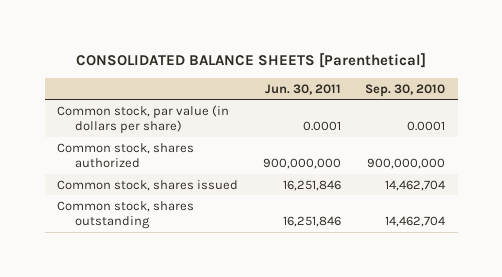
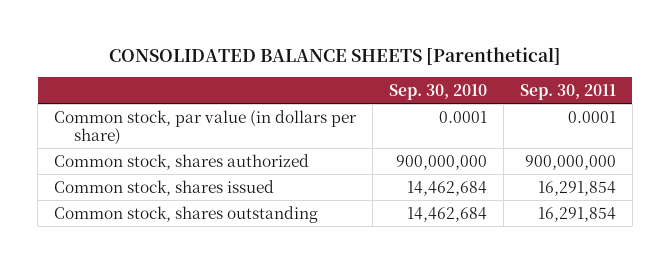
- | Jun. 30, 2011 | Sep. 30, 2010
+ | Sep. 30, 2010 | Sep. 30, 2011
- Common stock, shares issued | 16,251,846 | 14,462,704
- Common stock, shares outstanding | 16,251,846 | 14,462,704
+ Common stock, shares issued | 14,462,684 | 16,291,854
+ Common stock, shares outstanding | 14,462,684 | 16,291,854

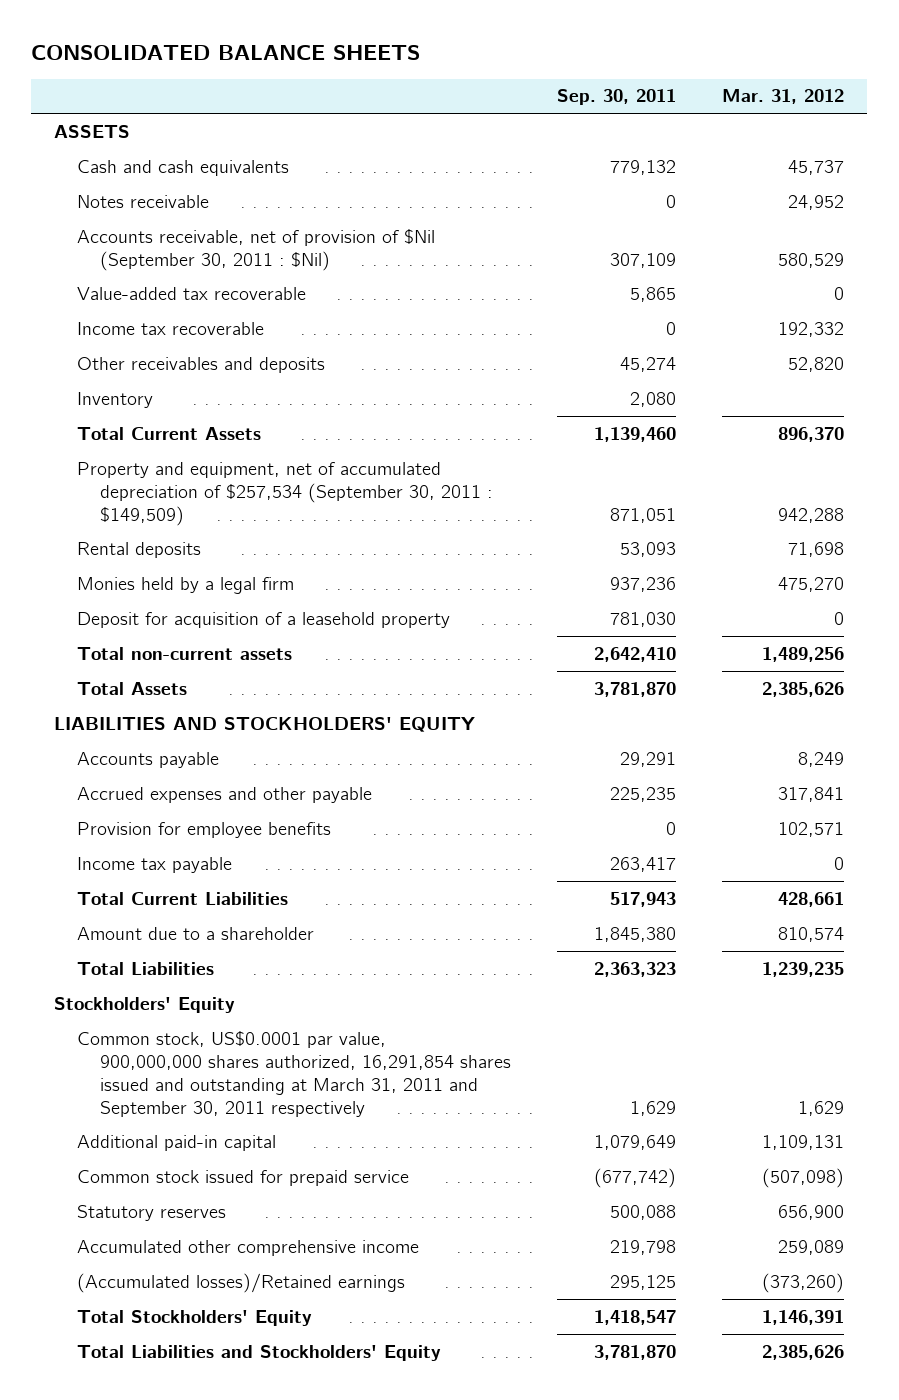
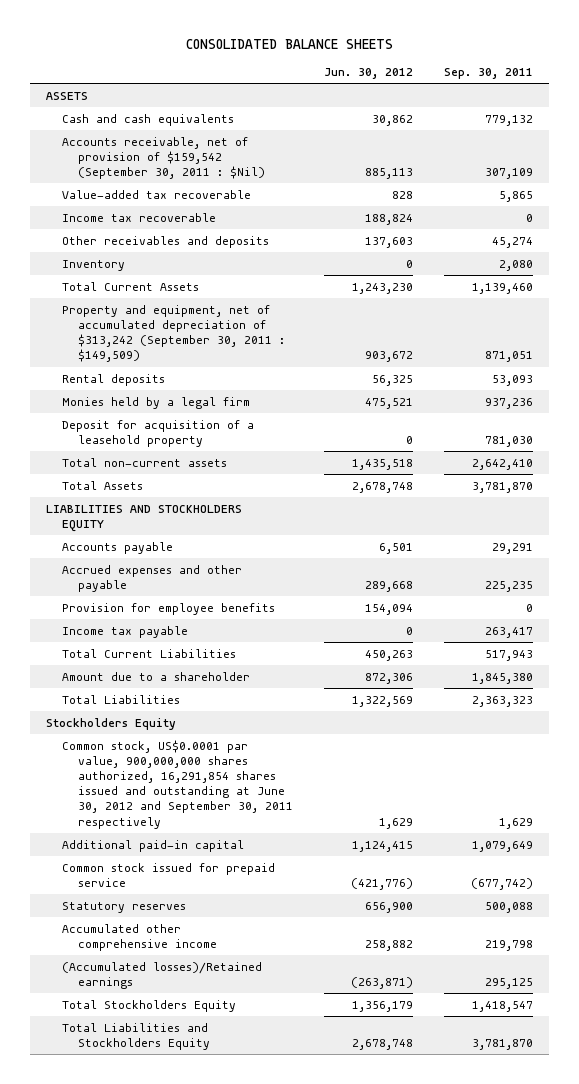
- | Sep. 30, 2011 | Mar. 31, 2012
+ | Jun. 30, 2012 | Sep. 30, 2011
- Notes receivable | 0 | 24,952
- Accounts receivable, net of provision of $Nil (September 30, 2011 : $Nil) | 307,109 | 580,529
+ Accounts receivable, net of provision of $159,542 (September 30, 2011 : $Nil) | 885,113 | 307,109
- Property and equipment, net of accumulated depreciation of $257,534 (September 30, 2011 : $149,509) | 871,051 | 942,288
+ Property and equipment, net of accumulated depreciation of $313,242 (September 30, 2011 : $149,509) | 903,672 | 871,051
- LIABILITIES AND STOCKHOLDERS' EQUITY
+ LIABILITIES AND STOCKHOLDERS EQUITY
- Stockholders' Equity
- Common stock, US$0.0001 par value, 900,000,000 shares authorized, 16,291,854 shares issued and outstanding at March 31, 2011 and September 30, 2011 respectively | 1,629 | 1,629
+ Stockholders Equity
+ Common stock, US$0.0001 par value, 900,000,000 shares authorized, 16,291,854 shares issued and outstanding at June 30, 2012 and September 30, 2011 respectively | 1,629 | 1,629
- Total Stockholders' Equity | 1,418,547 | 1,146,391
- Total Liabilities and Stockholders' Equity | 3,781,870 | 2,385,626
+ Total Stockholders Equity | 1,356,179 | 1,418,547
+ Total Liabilities and Stockholders Equity | 2,678,748 | 3,781,870

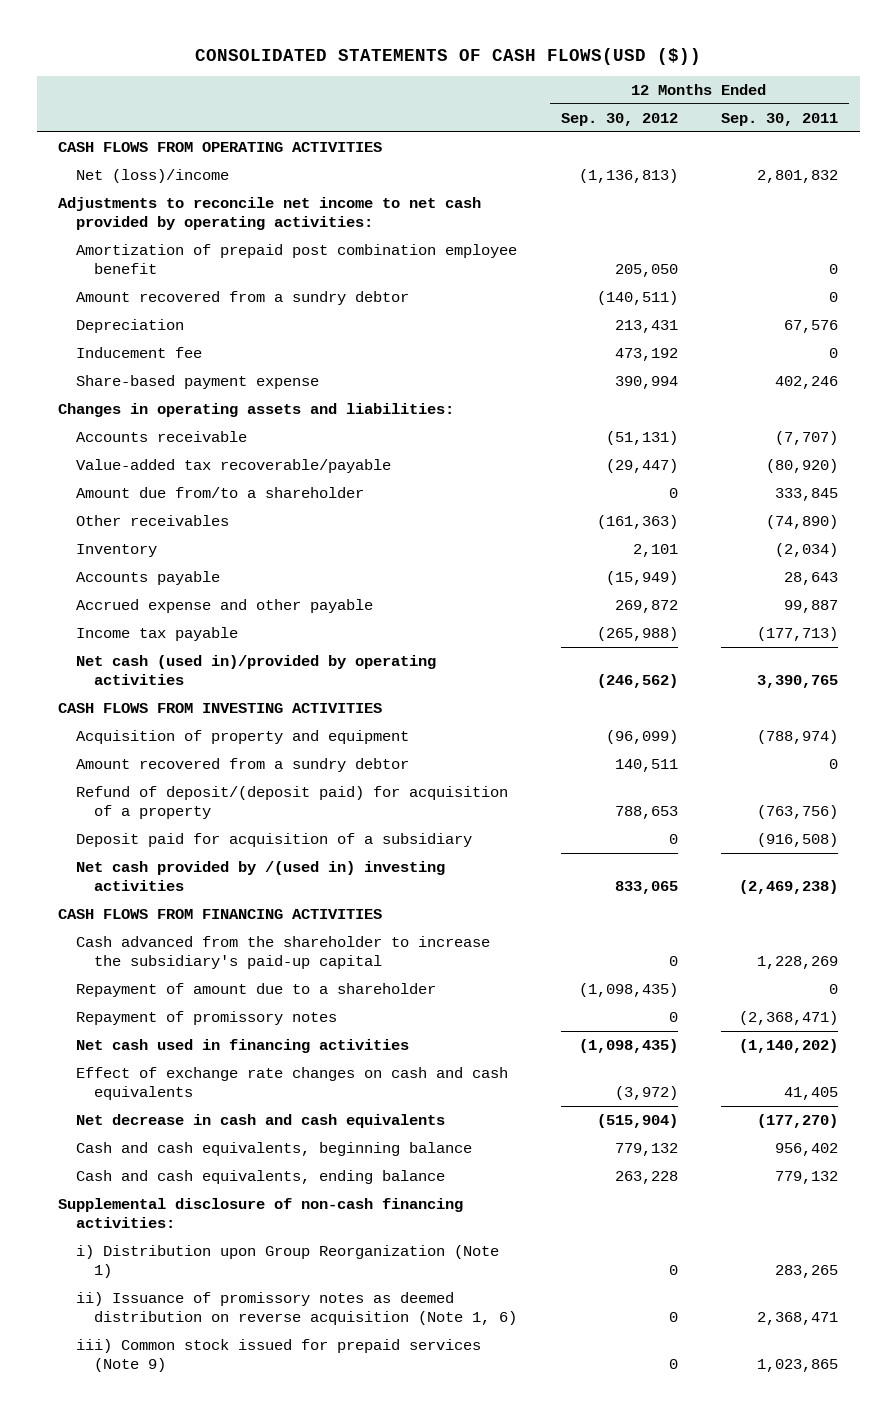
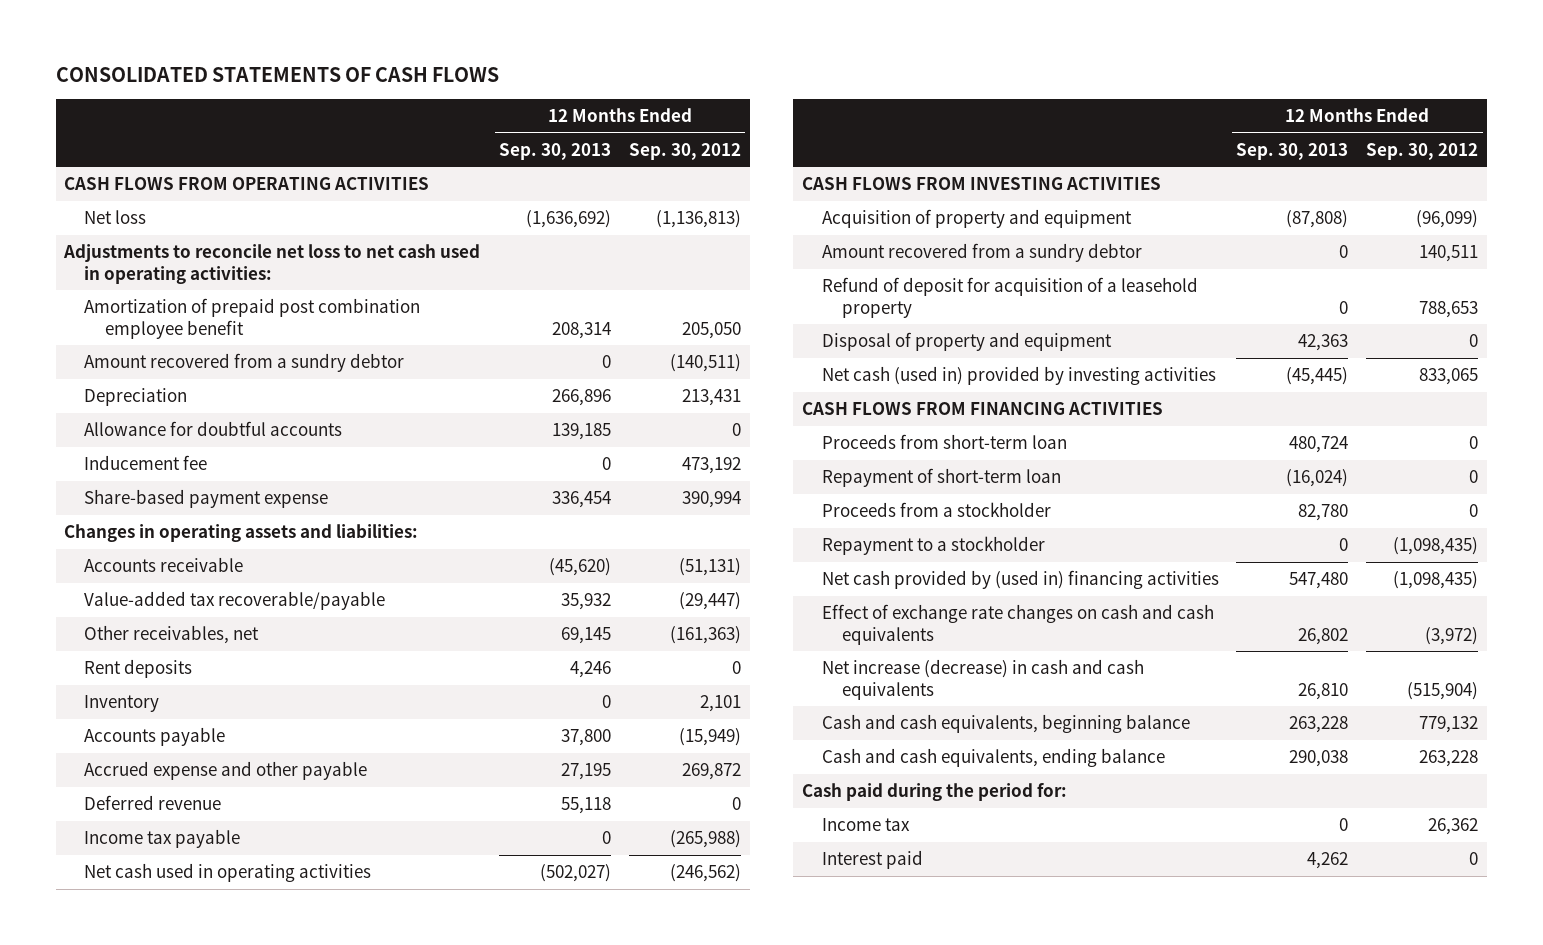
- CONSOLIDATED STATEMENTS OF CASH FLOWS(USD ($))
+ CONSOLIDATED STATEMENTS OF CASH FLOWS
- | 12 Months Ended Sep. 30, 2012 | 12 Months Ended Sep. 30, 2011
+ | 12 Months Ended Sep. 30, 2013 | 12 Months Ended Sep. 30, 2012
- Net (loss)/income | (1,136,813) | 2,801,832
- Adjustments to reconcile net income to net cash provided by operating activities:
+ Net loss | (1,636,692) | (1,136,813)
+ Adjustments to reconcile net loss to net cash used in operating activities:
+ Allowance for doubtful accounts | 139,185 | 0
- Amount due from/to a shareholder | 0 | 333,845
- Other receivables | (161,363) | (74,890)
+ Other receivables, net | 69,145 | (161,363)
+ Rent deposits | 4,246 | 0
+ Deferred revenue | 55,118 | 0
- Net cash (used in)/provided by operating activities | (246,562) | 3,390,765
+ Net cash used in operating activities | (502,027) | (246,562)
- Refund of deposit/(deposit paid) for acquisition of a property | 788,653 | (763,756)
- Deposit paid for acquisition of a subsidiary | 0 | (916,508)
- Net cash provided by /(used in) investing activities | 833,065 | (2,469,238)
+ Refund of deposit for acquisition of a leasehold property | 0 | 788,653
+ Disposal of property and equipment | 42,363 | 0
+ Net cash (used in) provided by investing activities | (45,445) | 833,065
- Cash advanced from the shareholder to increase the subsidiary's paid-up capital | 0 | 1,228,269
- Repayment of amount due to a shareholder | (1,098,435) | 0
- Repayment of promissory notes | 0 | (2,368,471)
- Net cash used in financing activities | (1,098,435) | (1,140,202)
+ Proceeds from short-term loan | 480,724 | 0
+ Repayment of short-term loan | (16,024) | 0
+ Proceeds from a stockholder | 82,780 | 0
+ Repayment to a stockholder | 0 | (1,098,435)
+ Net cash provided by (used in) financing activities | 547,480 | (1,098,435)
- Net decrease in cash and cash equivalents | (515,904) | (177,270)
+ Net increase (decrease) in cash and cash equivalents | 26,810 | (515,904)
- Supplemental disclosure of non-cash financing activities:
- i) Distribution upon Group Reorganization (Note 1) | 0 | 283,265
- ii) Issuance of promissory notes as deemed distribution on reverse acquisition (Note 1, 6) | 0 | 2,368,471
- iii) Common stock issued for prepaid services (Note 9) | 0 | 1,023,865
+ Cash paid during the period for:
+ Income tax | 0 | 26,362
+ Interest paid | 4,262 | 0

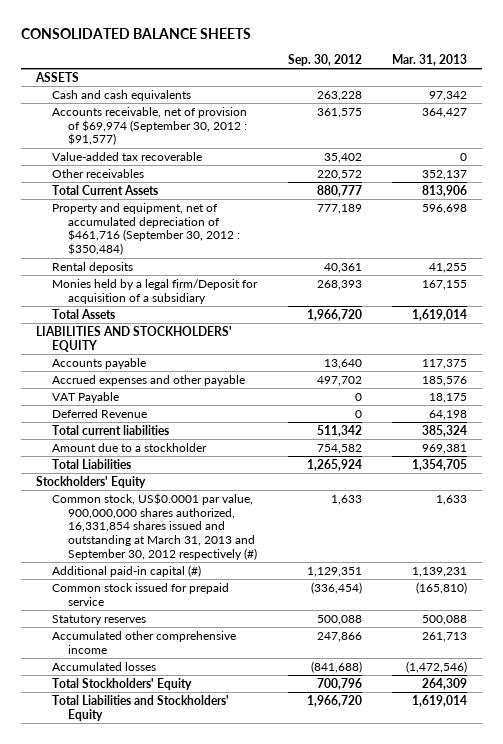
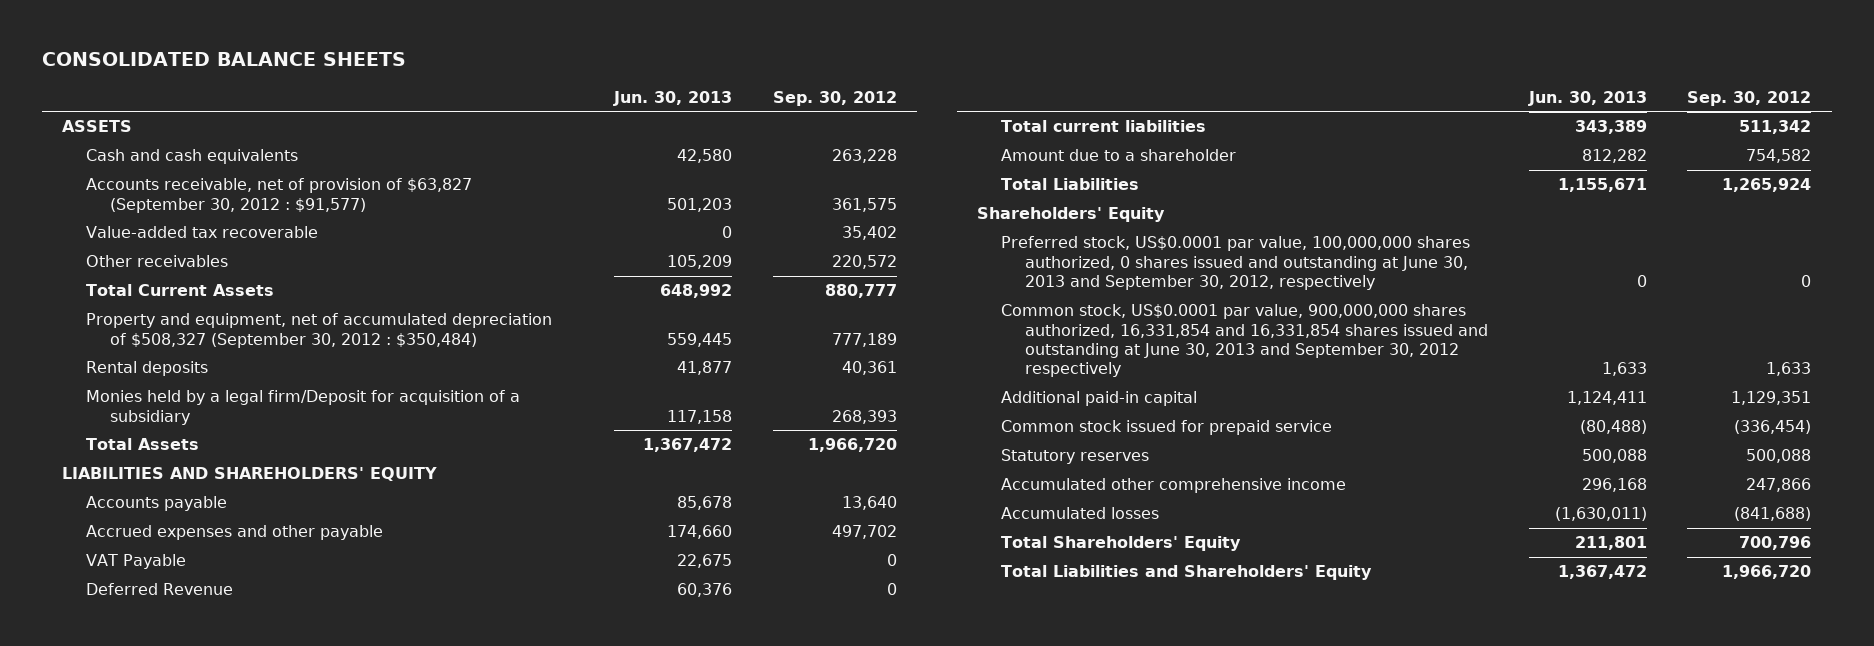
- | Sep. 30, 2012 | Mar. 31, 2013
+ | Jun. 30, 2013 | Sep. 30, 2012
- Accounts receivable, net of provision of $69,974 (September 30, 2012 : $91,577) | 361,575 | 364,427
+ Accounts receivable, net of provision of $63,827 (September 30, 2012 : $91,577) | 501,203 | 361,575
- Property and equipment, net of accumulated depreciation of $461,716 (September 30, 2012 : $350,484) | 777,189 | 596,698
+ Property and equipment, net of accumulated depreciation of $508,327 (September 30, 2012 : $350,484) | 559,445 | 777,189
- LIABILITIES AND STOCKHOLDERS' EQUITY
+ LIABILITIES AND SHAREHOLDERS' EQUITY
- Amount due to a stockholder | 754,582 | 969,381
+ Amount due to a shareholder | 812,282 | 754,582
- Stockholders' Equity
- Common stock, US$0.0001 par value, 900,000,000 shares authorized, 16,331,854 shares issued and outstanding at March 31, 2013 and September 30, 2012 respectively (#) | 1,633 | 1,633
- Additional paid-in capital (#) | 1,129,351 | 1,139,231
+ Shareholders' Equity
+ Preferred stock, US$0.0001 par value, 100,000,000 shares authorized, 0 shares issued and outstanding at June 30, 2013 and September 30, 2012, respectively | 0 | 0
+ Common stock, US$0.0001 par value, 900,000,000 shares authorized, 16,331,854 and 16,331,854 shares issued and outstanding at June 30, 2013 and September 30, 2012 respectively | 1,633 | 1,633
+ Additional paid-in capital | 1,124,411 | 1,129,351
- Total Stockholders' Equity | 700,796 | 264,309
- Total Liabilities and Stockholders' Equity | 1,966,720 | 1,619,014
+ Total Shareholders' Equity | 211,801 | 700,796
+ Total Liabilities and Shareholders' Equity | 1,367,472 | 1,966,720

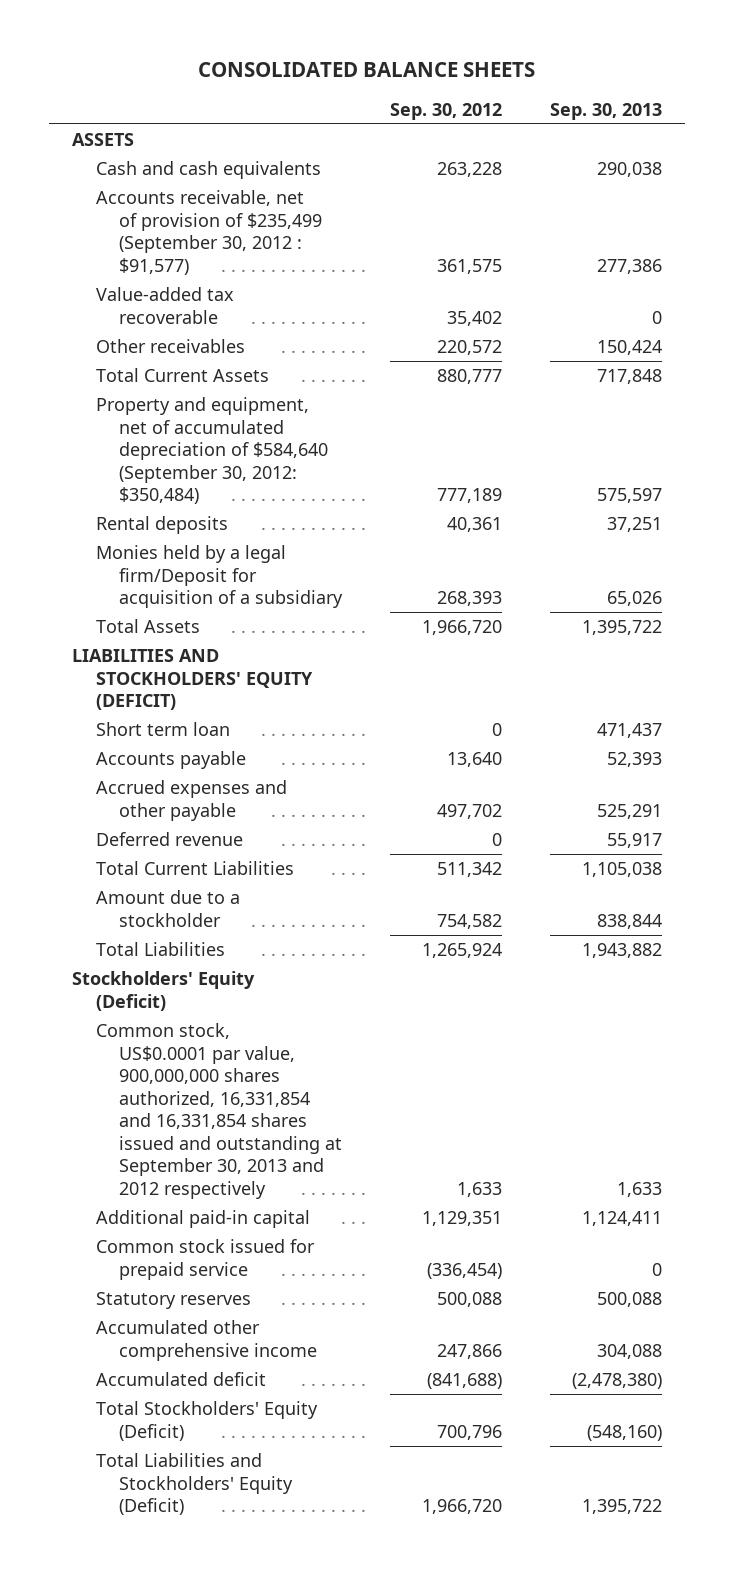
- | Jun. 30, 2013 | Sep. 30, 2012
+ | Sep. 30, 2012 | Sep. 30, 2013
- Accounts receivable, net of provision of $63,827 (September 30, 2012 : $91,577) | 501,203 | 361,575
+ Accounts receivable, net of provision of $235,499 (September 30, 2012 : $91,577) | 361,575 | 277,386
- Property and equipment, net of accumulated depreciation of $508,327 (September 30, 2012 : $350,484) | 559,445 | 777,189
+ Property and equipment, net of accumulated depreciation of $584,640 (September 30, 2012: $350,484) | 777,189 | 575,597
- LIABILITIES AND SHAREHOLDERS' EQUITY
+ LIABILITIES AND STOCKHOLDERS' EQUITY (DEFICIT)
+ Short term loan | 0 | 471,437
- VAT Payable | 22,675 | 0
- Deferred Revenue | 60,376 | 0
- Total current liabilities | 343,389 | 511,342
- Amount due to a shareholder | 812,282 | 754,582
+ Deferred revenue | 0 | 55,917
+ Total Current Liabilities | 511,342 | 1,105,038
+ Amount due to a stockholder | 754,582 | 838,844
- Shareholders' Equity
- Preferred stock, US$0.0001 par value, 100,000,000 shares authorized, 0 shares issued and outstanding at June 30, 2013 and September 30, 2012, respectively | 0 | 0
- Common stock, US$0.0001 par value, 900,000,000 shares authorized, 16,331,854 and 16,331,854 shares issued and outstanding at June 30, 2013 and September 30, 2012 respectively | 1,633 | 1,633
+ Stockholders' Equity (Deficit)
+ Common stock, US$0.0001 par value, 900,000,000 shares authorized, 16,331,854 and 16,331,854 shares issued and outstanding at September 30, 2013 and 2012 respectively | 1,633 | 1,633
- Accumulated losses | (1,630,011) | (841,688)
- Total Shareholders' Equity | 211,801 | 700,796
- Total Liabilities and Shareholders' Equity | 1,367,472 | 1,966,720
+ Accumulated deficit | (841,688) | (2,478,380)
+ Total Stockholders' Equity (Deficit) | 700,796 | (548,160)
+ Total Liabilities and Stockholders' Equity (Deficit) | 1,966,720 | 1,395,722

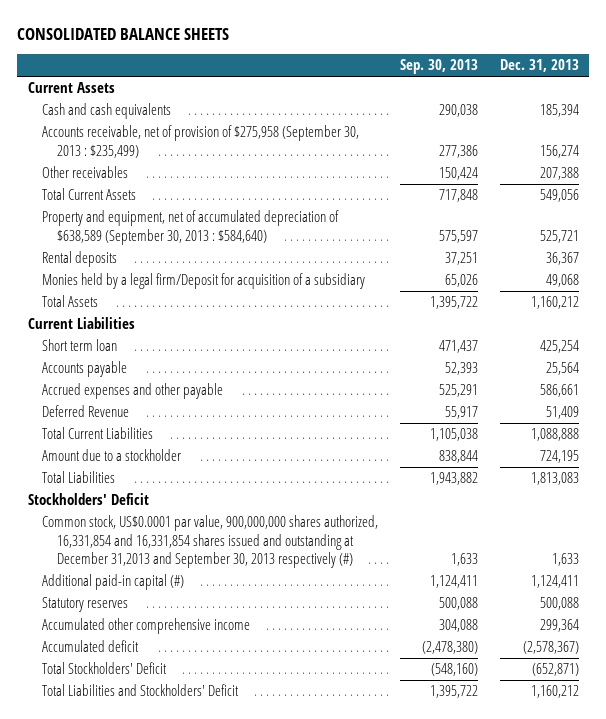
- | Sep. 30, 2012 | Sep. 30, 2013
+ | Sep. 30, 2013 | Dec. 31, 2013
- ASSETS
+ Current Assets
- Accounts receivable, net of provision of $235,499 (September 30, 2012 : $91,577) | 361,575 | 277,386
- Value-added tax recoverable | 35,402 | 0
+ Accounts receivable, net of provision of $275,958 (September 30, 2013 : $235,499) | 277,386 | 156,274
- Property and equipment, net of accumulated depreciation of $584,640 (September 30, 2012: $350,484) | 777,189 | 575,597
+ Property and equipment, net of accumulated depreciation of $638,589 (September 30, 2013 : $584,640) | 575,597 | 525,721
- LIABILITIES AND STOCKHOLDERS' EQUITY (DEFICIT)
+ Current Liabilities
- Deferred revenue | 0 | 55,917
+ Deferred Revenue | 55,917 | 51,409
- Stockholders' Equity (Deficit)
- Common stock, US$0.0001 par value, 900,000,000 shares authorized, 16,331,854 and 16,331,854 shares issued and outstanding at September 30, 2013 and 2012 respectively | 1,633 | 1,633
- Additional paid-in capital | 1,129,351 | 1,124,411
- Common stock issued for prepaid service | (336,454) | 0
+ Stockholders' Deficit
+ Common stock, US$0.0001 par value, 900,000,000 shares authorized, 16,331,854 and 16,331,854 shares issued and outstanding at December 31,2013 and September 30, 2013 respectively (#) | 1,633 | 1,633
+ Additional paid-in capital (#) | 1,124,411 | 1,124,411
- Total Stockholders' Equity (Deficit) | 700,796 | (548,160)
- Total Liabilities and Stockholders' Equity (Deficit) | 1,966,720 | 1,395,722
+ Total Stockholders' Deficit | (548,160) | (652,871)
+ Total Liabilities and Stockholders' Deficit | 1,395,722 | 1,160,212

